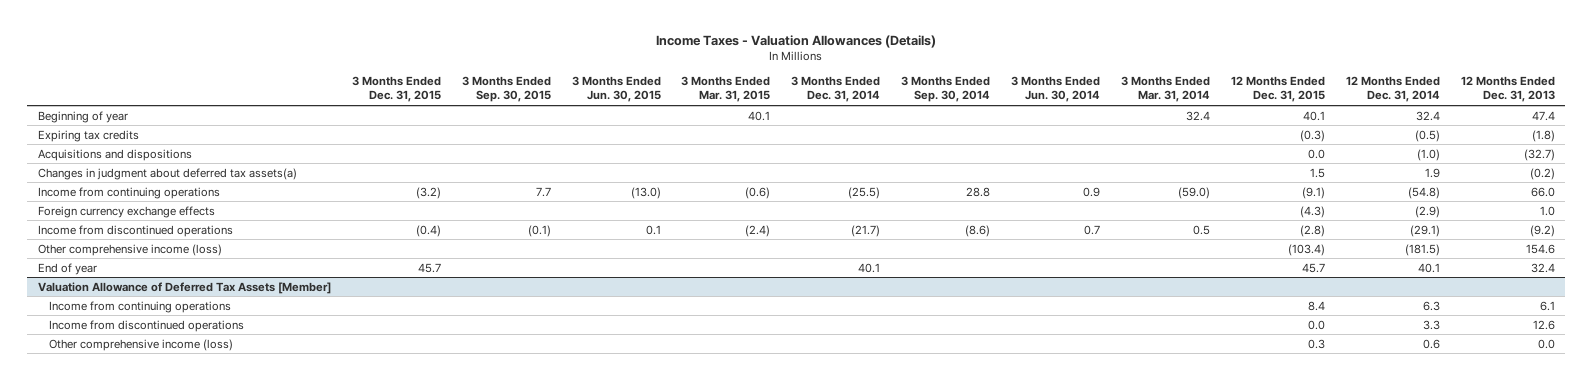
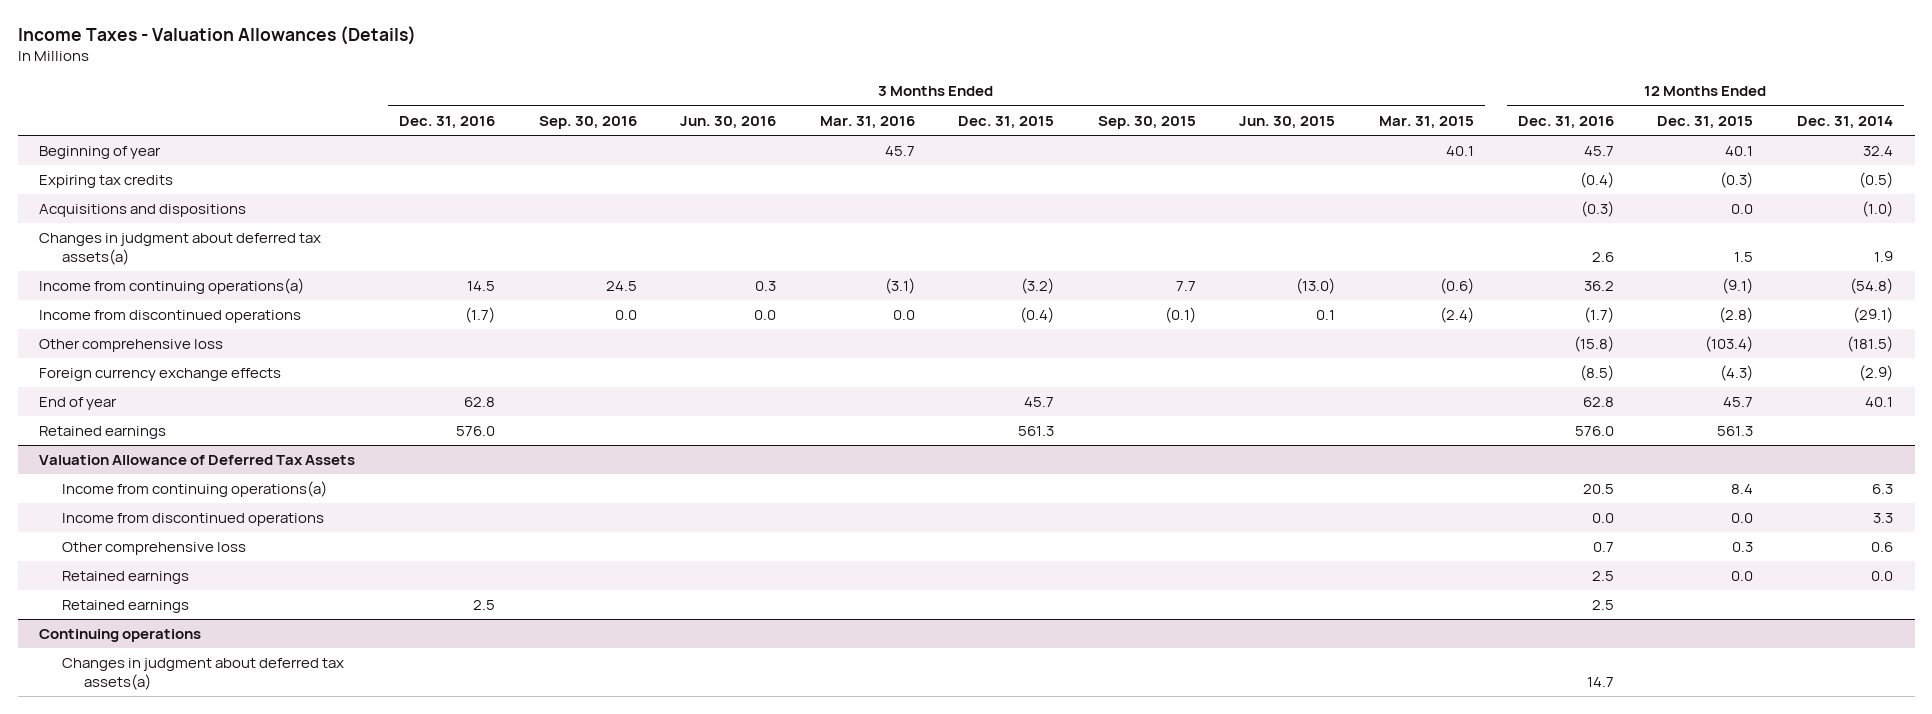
- | 3 Months Ended Dec. 31, 2015 | 3 Months Ended Sep. 30, 2015 | 3 Months Ended Jun. 30, 2015 | 3 Months Ended Mar. 31, 2015 | 3 Months Ended Dec. 31, 2014 | 3 Months Ended Sep. 30, 2014 | 3 Months Ended Jun. 30, 2014 | 3 Months Ended Mar. 31, 2014 | 12 Months Ended Dec. 31, 2015 | 12 Months Ended Dec. 31, 2014 | 12 Months Ended Dec. 31, 2013
+ | 3 Months Ended Dec. 31, 2016 | 3 Months Ended Sep. 30, 2016 | 3 Months Ended Jun. 30, 2016 | 3 Months Ended Mar. 31, 2016 | 3 Months Ended Dec. 31, 2015 | 3 Months Ended Sep. 30, 2015 | 3 Months Ended Jun. 30, 2015 | 3 Months Ended Mar. 31, 2015 | 12 Months Ended Dec. 31, 2016 | 12 Months Ended Dec. 31, 2015 | 12 Months Ended Dec. 31, 2014
- Income from continuing operations | (3.2) | 7.7 | (13.0) | (0.6) | (25.5) | 28.8 | 0.9 | (59.0) | (9.1) | (54.8) | 66.0
+ Income from continuing operations(a) | 14.5 | 24.5 | 0.3 | (3.1) | (3.2) | 7.7 | (13.0) | (0.6) | 36.2 | (9.1) | (54.8)
- Other comprehensive income (loss) | | | | | | | | | (103.4) | (181.5) | 154.6
+ Other comprehensive loss | | | | | | | | | (15.8) | (103.4) | (181.5)
moved down: Foreign currency exchange effects | | | | | | | | | (8.5) | (4.3) | (2.9)
- Valuation Allowance of Deferred Tax Assets [Member]
- Income from continuing operations | | | | | | | | | 8.4 | 6.3 | 6.1
+ Retained earnings | 576.0 | | | | 561.3 | | | | 576.0 | 561.3 |
+ Valuation Allowance of Deferred Tax Assets
+ Income from continuing operations(a) | | | | | | | | | 20.5 | 8.4 | 6.3
- Other comprehensive income (loss) | | | | | | | | | 0.3 | 0.6 | 0.0
+ Other comprehensive loss | | | | | | | | | 0.7 | 0.3 | 0.6
+ Retained earnings | | | | | | | | | 2.5 | 0.0 | 0.0
+ Retained earnings | 2.5 | | | | | | | | 2.5 | |
+ Continuing operations
+ Changes in judgment about deferred tax assets(a) | | | | | | | | | 14.7 | |

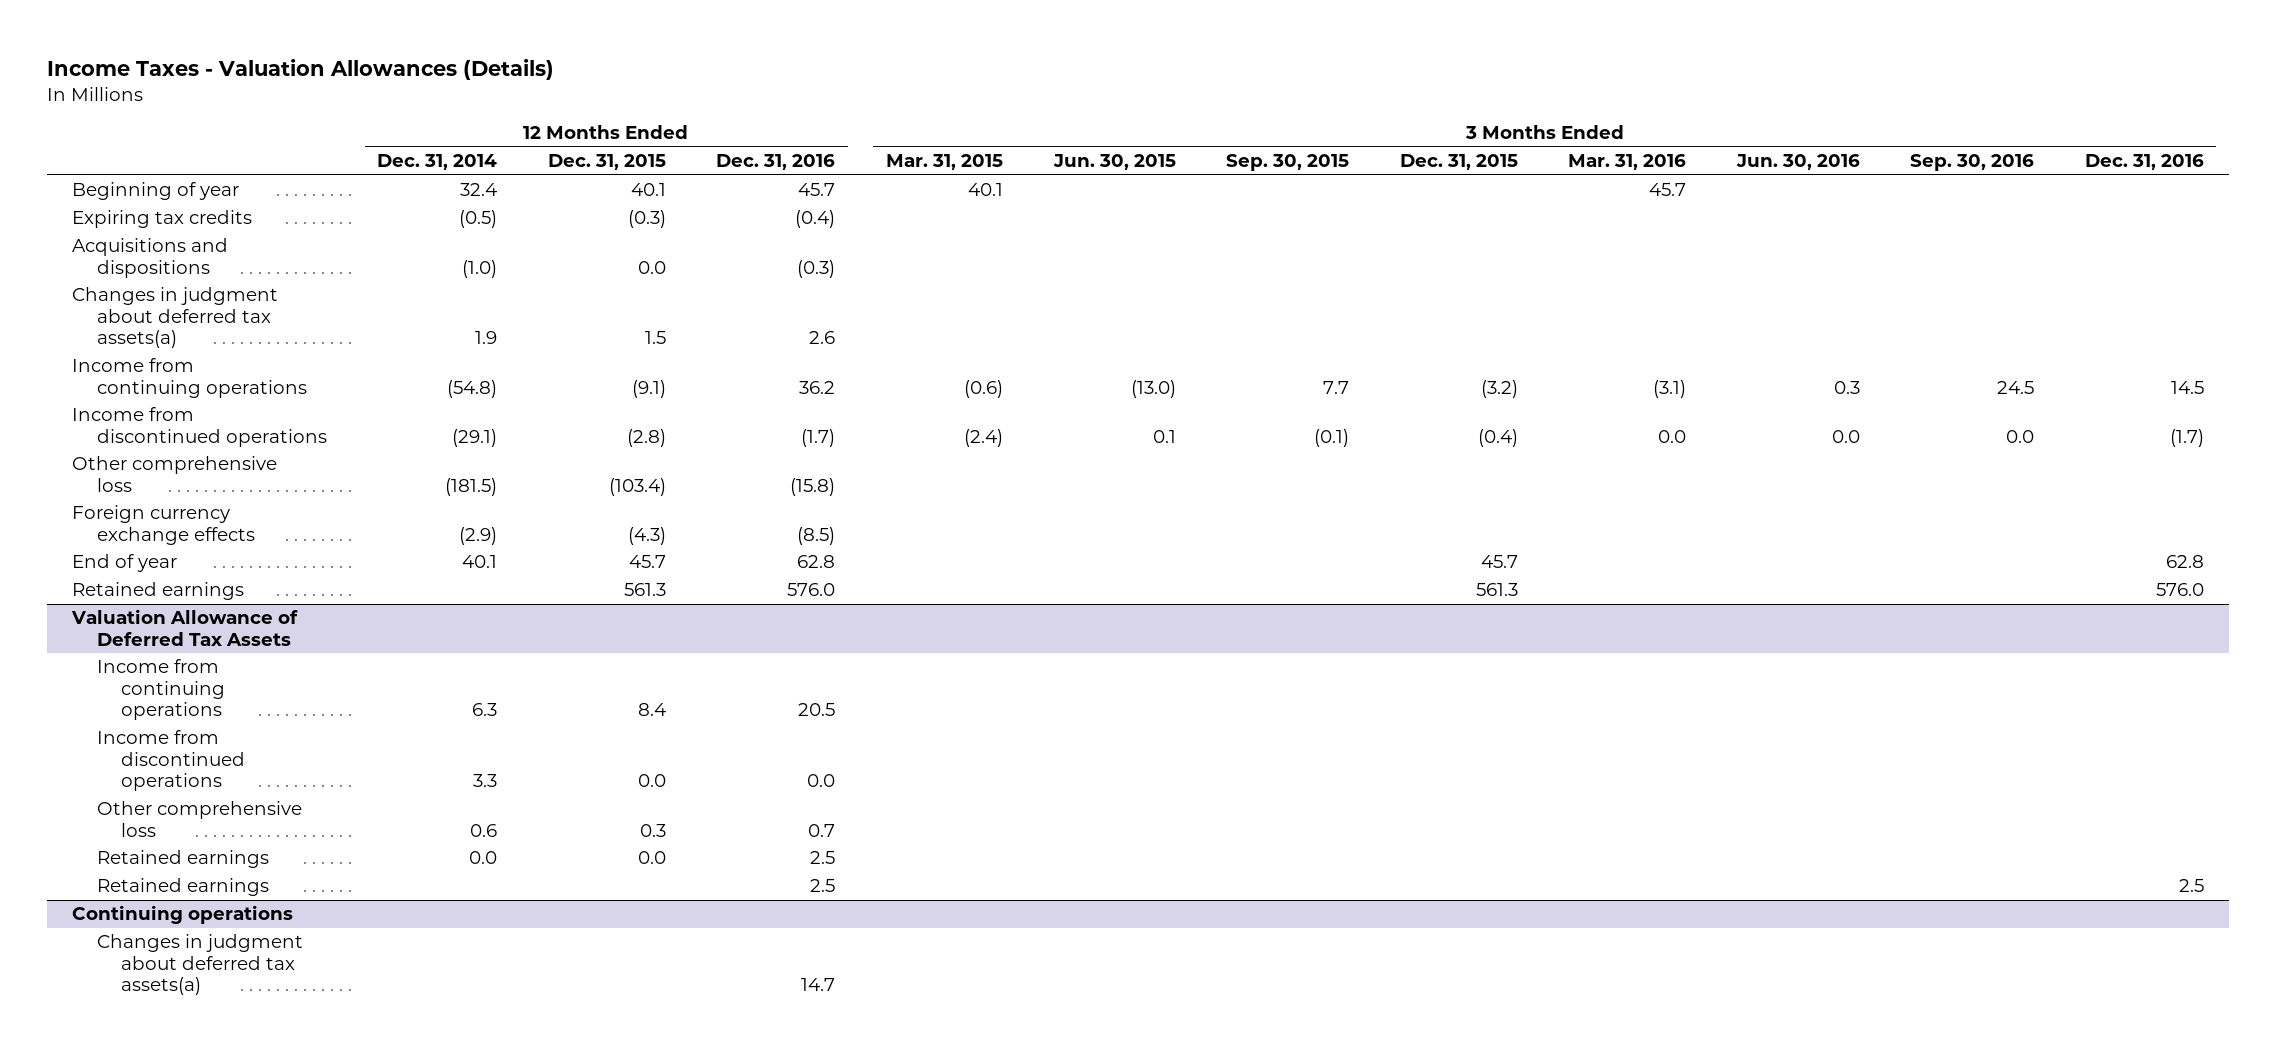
- | 3 Months Ended Dec. 31, 2016 | 3 Months Ended Sep. 30, 2016 | 3 Months Ended Jun. 30, 2016 | 3 Months Ended Mar. 31, 2016 | 3 Months Ended Dec. 31, 2015 | 3 Months Ended Sep. 30, 2015 | 3 Months Ended Jun. 30, 2015 | 3 Months Ended Mar. 31, 2015 | 12 Months Ended Dec. 31, 2016 | 12 Months Ended Dec. 31, 2015 | 12 Months Ended Dec. 31, 2014
+ | 12 Months Ended Dec. 31, 2014 | 12 Months Ended Dec. 31, 2015 | 12 Months Ended Dec. 31, 2016 | 3 Months Ended Mar. 31, 2015 | 3 Months Ended Jun. 30, 2015 | 3 Months Ended Sep. 30, 2015 | 3 Months Ended Dec. 31, 2015 | 3 Months Ended Mar. 31, 2016 | 3 Months Ended Jun. 30, 2016 | 3 Months Ended Sep. 30, 2016 | 3 Months Ended Dec. 31, 2016
- Income from continuing operations(a) | 14.5 | 24.5 | 0.3 | (3.1) | (3.2) | 7.7 | (13.0) | (0.6) | 36.2 | (9.1) | (54.8)
+ Income from continuing operations | (54.8) | (9.1) | 36.2 | (0.6) | (13.0) | 7.7 | (3.2) | (3.1) | 0.3 | 24.5 | 14.5
@ Valuation Allowance of Deferred Tax Assets
- Income from continuing operations(a) | | | | | | | | | 20.5 | 8.4 | 6.3
+ Income from continuing operations | 6.3 | 8.4 | 20.5 | | | | | | | |

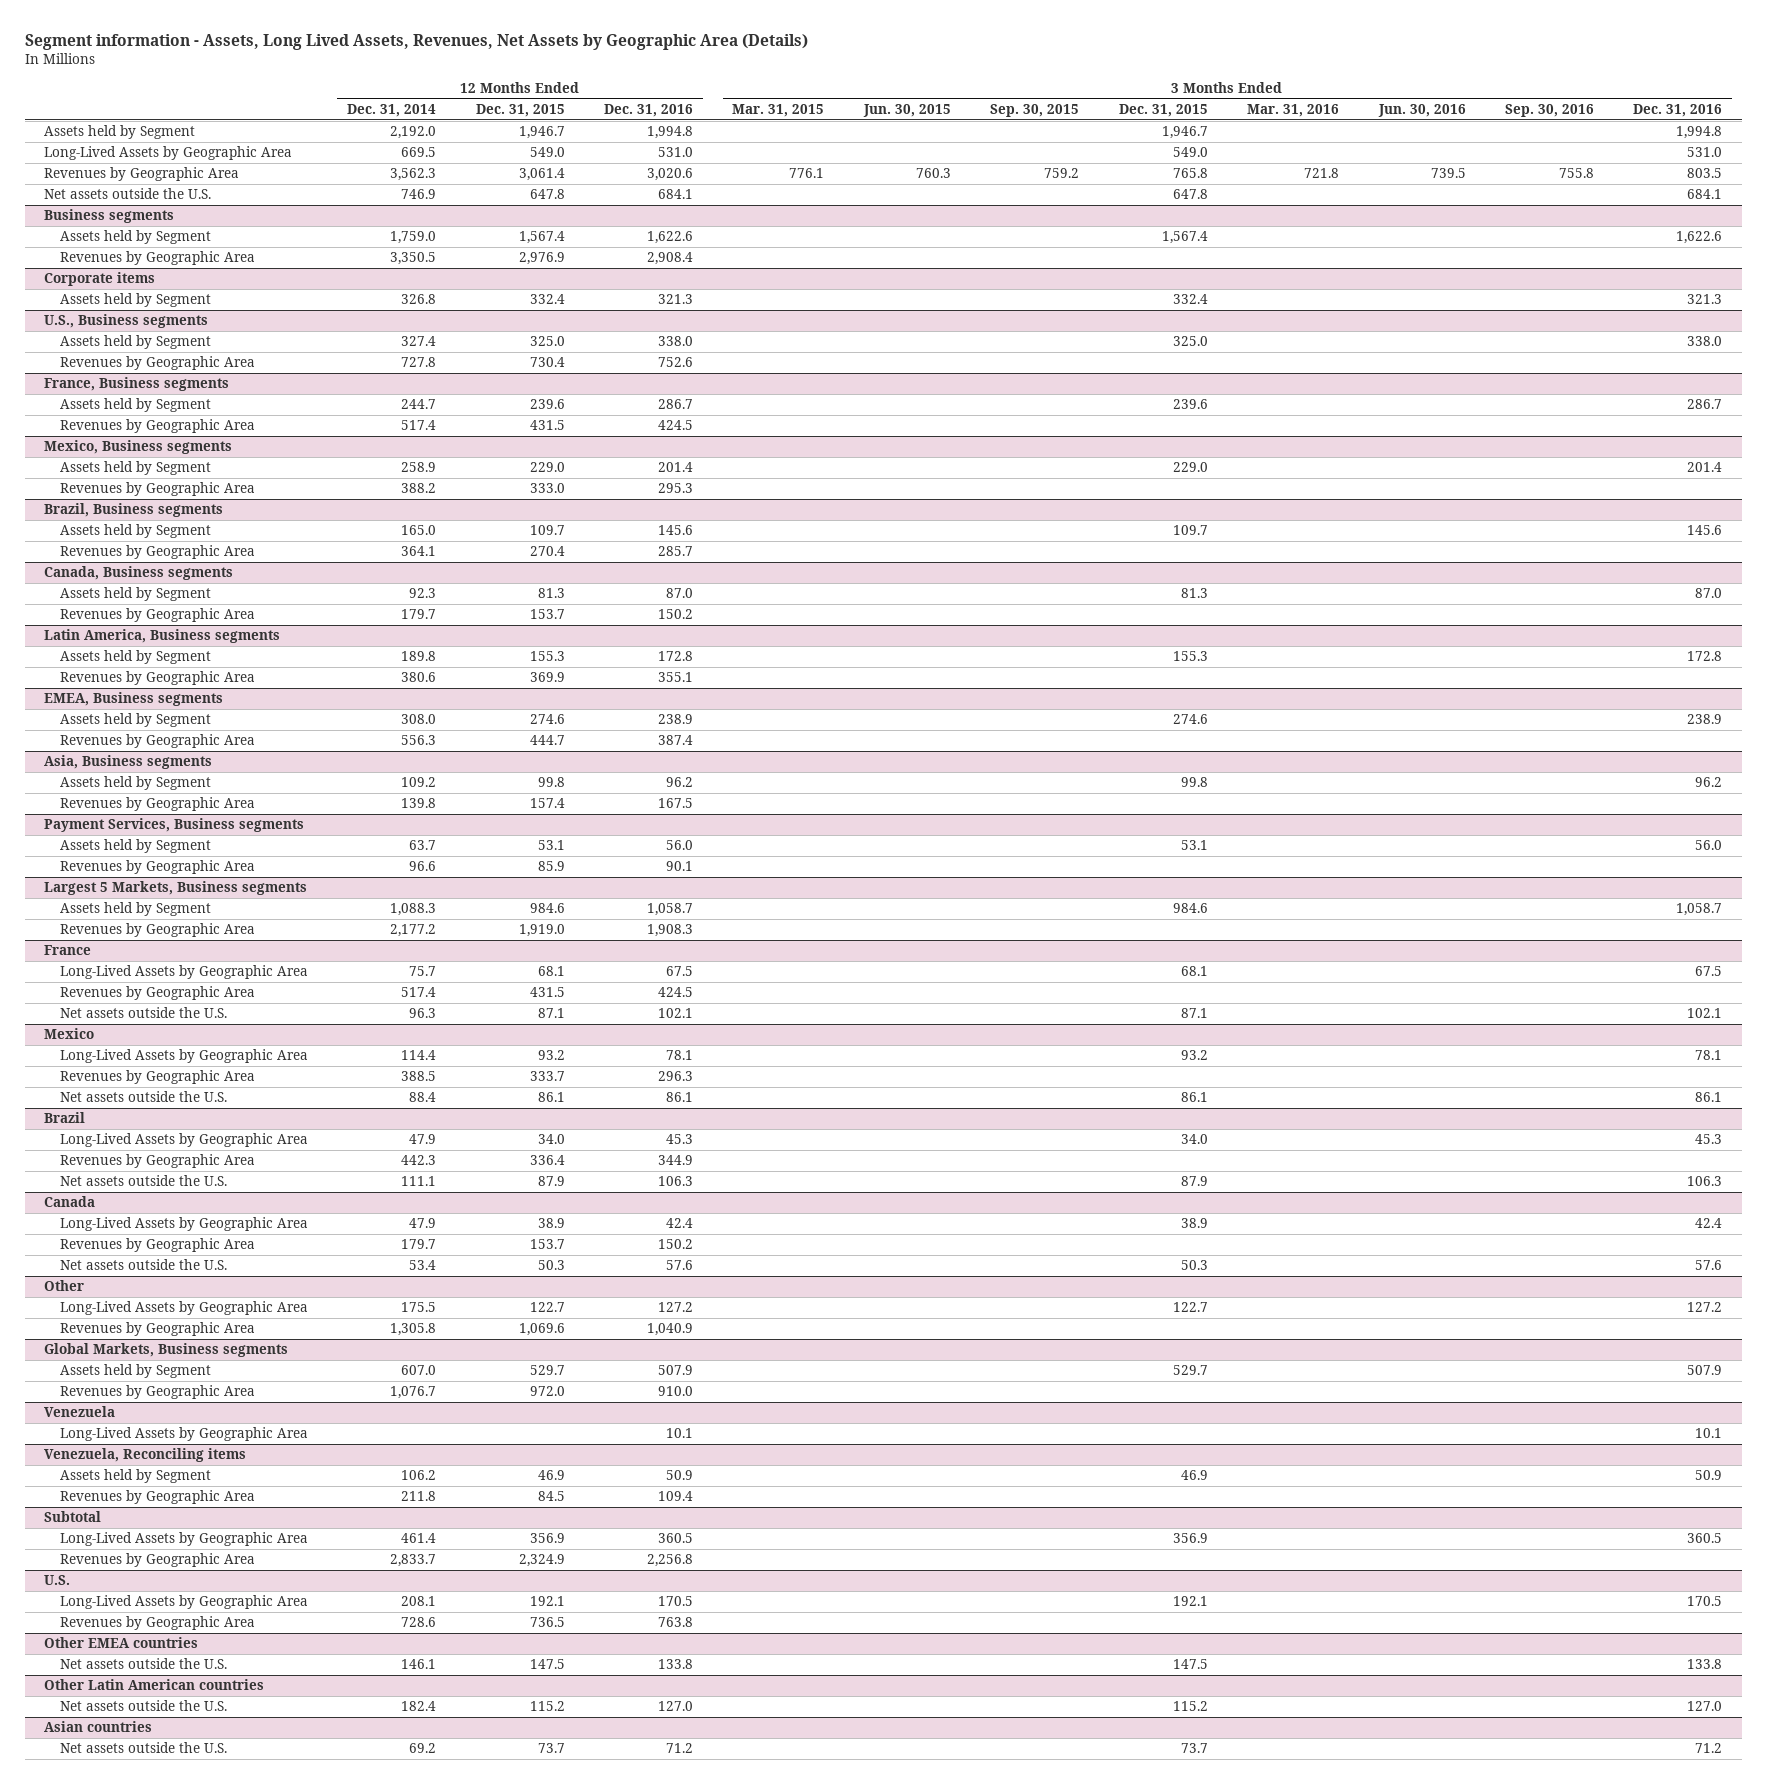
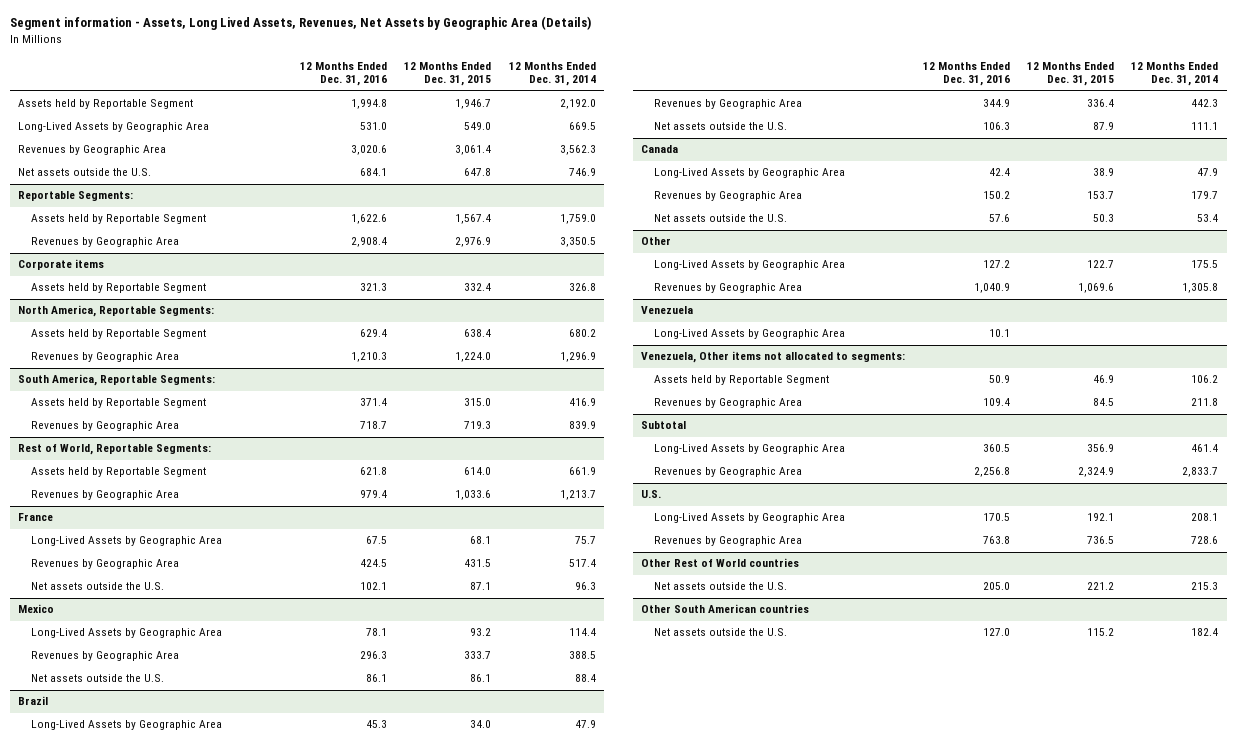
- | 12 Months Ended Dec. 31, 2014 | 12 Months Ended Dec. 31, 2015 | 12 Months Ended Dec. 31, 2016 | 3 Months Ended Mar. 31, 2015 | 3 Months Ended Jun. 30, 2015 | 3 Months Ended Sep. 30, 2015 | 3 Months Ended Dec. 31, 2015 | 3 Months Ended Mar. 31, 2016 | 3 Months Ended Jun. 30, 2016 | 3 Months Ended Sep. 30, 2016 | 3 Months Ended Dec. 31, 2016
+ | 12 Months Ended Dec. 31, 2016 | 12 Months Ended Dec. 31, 2015 | 12 Months Ended Dec. 31, 2014
- Assets held by Segment | 2,192.0 | 1,946.7 | 1,994.8 | | | | 1,946.7 | | | | 1,994.8
+ Assets held by Reportable Segment | 1,994.8 | 1,946.7 | 2,192.0
- Business segments
- Assets held by Segment | 1,759.0 | 1,567.4 | 1,622.6 | | | | 1,567.4 | | | | 1,622.6
+ Reportable Segments:
+ Assets held by Reportable Segment | 1,622.6 | 1,567.4 | 1,759.0
@ Corporate items
- Assets held by Segment | 326.8 | 332.4 | 321.3 | | | | 332.4 | | | | 321.3
- U.S., Business segments
- Assets held by Segment | 327.4 | 325.0 | 338.0 | | | | 325.0 | | | | 338.0
- Revenues by Geographic Area | 727.8 | 730.4 | 752.6 | | | | | | | |
- France, Business segments
- Assets held by Segment | 244.7 | 239.6 | 286.7 | | | | 239.6 | | | | 286.7
- Revenues by Geographic Area | 517.4 | 431.5 | 424.5 | | | | | | | |
- Mexico, Business segments
- Assets held by Segment | 258.9 | 229.0 | 201.4 | | | | 229.0 | | | | 201.4
- Revenues by Geographic Area | 388.2 | 333.0 | 295.3 | | | | | | | |
- Brazil, Business segments
- Assets held by Segment | 165.0 | 109.7 | 145.6 | | | | 109.7 | | | | 145.6
- Revenues by Geographic Area | 364.1 | 270.4 | 285.7 | | | | | | | |
- Canada, Business segments
- Assets held by Segment | 92.3 | 81.3 | 87.0 | | | | 81.3 | | | | 87.0
- Revenues by Geographic Area | 179.7 | 153.7 | 150.2 | | | | | | | |
- Latin America, Business segments
- Assets held by Segment | 189.8 | 155.3 | 172.8 | | | | 155.3 | | | | 172.8
- Revenues by Geographic Area | 380.6 | 369.9 | 355.1 | | | | | | | |
- EMEA, Business segments
- Assets held by Segment | 308.0 | 274.6 | 238.9 | | | | 274.6 | | | | 238.9
- Revenues by Geographic Area | 556.3 | 444.7 | 387.4 | | | | | | | |
- Asia, Business segments
- Assets held by Segment | 109.2 | 99.8 | 96.2 | | | | 99.8 | | | | 96.2
- Revenues by Geographic Area | 139.8 | 157.4 | 167.5 | | | | | | | |
- Payment Services, Business segments
- Assets held by Segment | 63.7 | 53.1 | 56.0 | | | | 53.1 | | | | 56.0
- Revenues by Geographic Area | 96.6 | 85.9 | 90.1 | | | | | | | |
- Largest 5 Markets, Business segments
- Assets held by Segment | 1,088.3 | 984.6 | 1,058.7 | | | | 984.6 | | | | 1,058.7
- Revenues by Geographic Area | 2,177.2 | 1,919.0 | 1,908.3 | | | | | | | |
@ Corporate items
+ Assets held by Reportable Segment | 321.3 | 332.4 | 326.8
+ North America, Reportable Segments:
+ Assets held by Reportable Segment | 629.4 | 638.4 | 680.2
+ Revenues by Geographic Area | 1,210.3 | 1,224.0 | 1,296.9
+ South America, Reportable Segments:
+ Assets held by Reportable Segment | 371.4 | 315.0 | 416.9
+ Revenues by Geographic Area | 718.7 | 719.3 | 839.9
+ Rest of World, Reportable Segments:
+ Assets held by Reportable Segment | 621.8 | 614.0 | 661.9
+ Revenues by Geographic Area | 979.4 | 1,033.6 | 1,213.7
- Global Markets, Business segments
- Assets held by Segment | 607.0 | 529.7 | 507.9 | | | | 529.7 | | | | 507.9
- Revenues by Geographic Area | 1,076.7 | 972.0 | 910.0 | | | | | | | |
- Venezuela, Reconciling items
- Assets held by Segment | 106.2 | 46.9 | 50.9 | | | | 46.9 | | | | 50.9
+ Venezuela, Other items not allocated to segments:
+ Assets held by Reportable Segment | 50.9 | 46.9 | 106.2
- Other EMEA countries
- Net assets outside the U.S. | 146.1 | 147.5 | 133.8 | | | | 147.5 | | | | 133.8
- Other Latin American countries
+ Other Rest of World countries
+ Net assets outside the U.S. | 205.0 | 221.2 | 215.3
+ Other South American countries
- Asian countries
- Net assets outside the U.S. | 69.2 | 73.7 | 71.2 | | | | 73.7 | | | | 71.2

